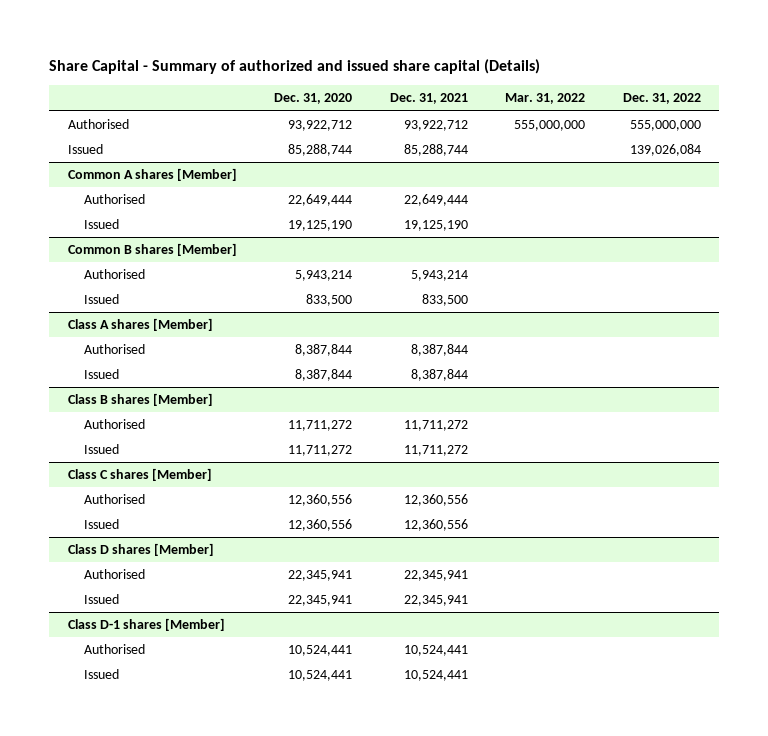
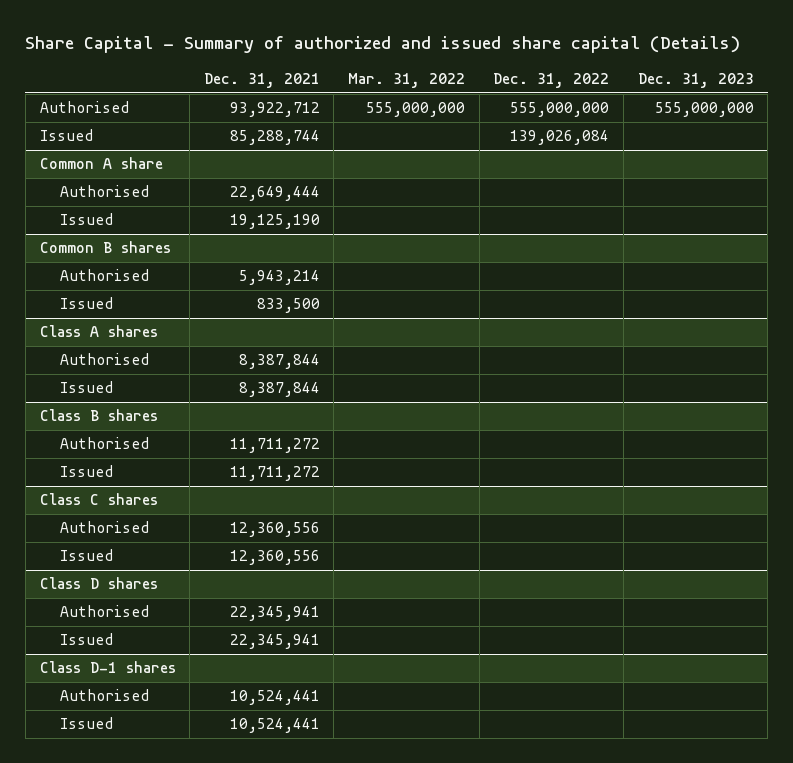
- | Dec. 31, 2020 | Dec. 31, 2021 | Mar. 31, 2022 | Dec. 31, 2022
+ | Dec. 31, 2021 | Mar. 31, 2022 | Dec. 31, 2022 | Dec. 31, 2023
- Common A shares [Member]
+ Common A share
- Common B shares [Member]
+ Common B shares
- Class A shares [Member]
+ Class A shares
- Class B shares [Member]
+ Class B shares
- Class C shares [Member]
+ Class C shares
- Class D shares [Member]
+ Class D shares
- Class D-1 shares [Member]
+ Class D-1 shares

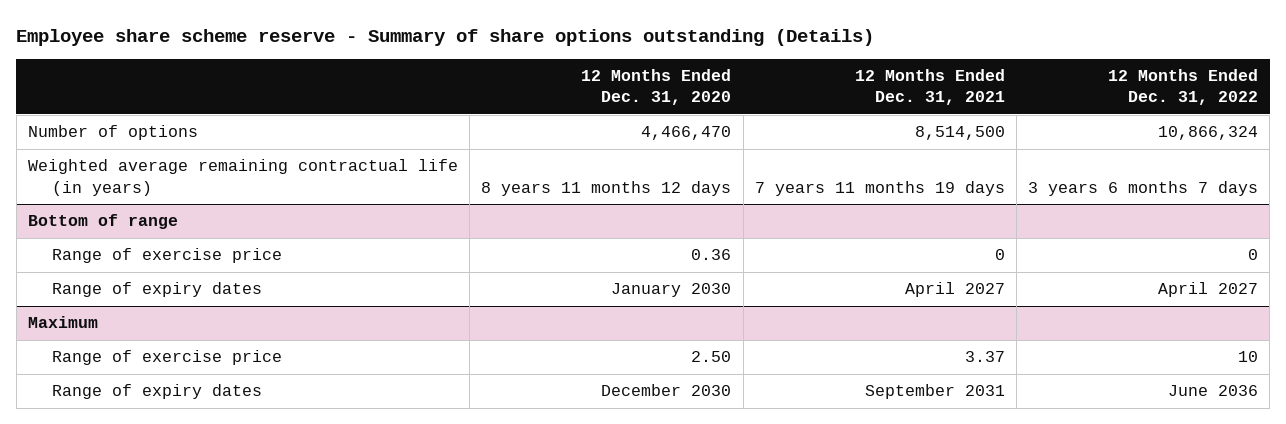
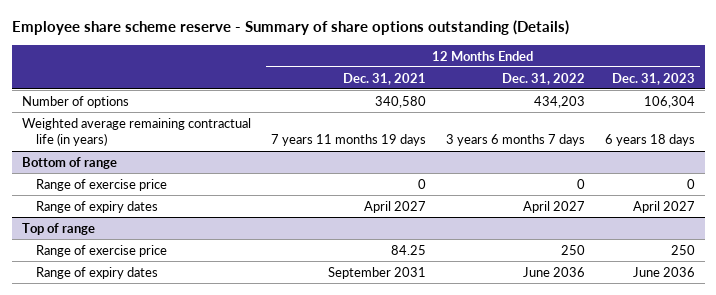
- | 12 Months Ended Dec. 31, 2020 | 12 Months Ended Dec. 31, 2021 | 12 Months Ended Dec. 31, 2022
+ | 12 Months Ended Dec. 31, 2021 | 12 Months Ended Dec. 31, 2022 | 12 Months Ended Dec. 31, 2023
- Number of options | 4,466,470 | 8,514,500 | 10,866,324
+ Number of options | 340,580 | 434,203 | 106,304
- Maximum
- Range of exercise price | 2.50 | 3.37 | 10
+ Top of range
+ Range of exercise price | 84.25 | 250 | 250

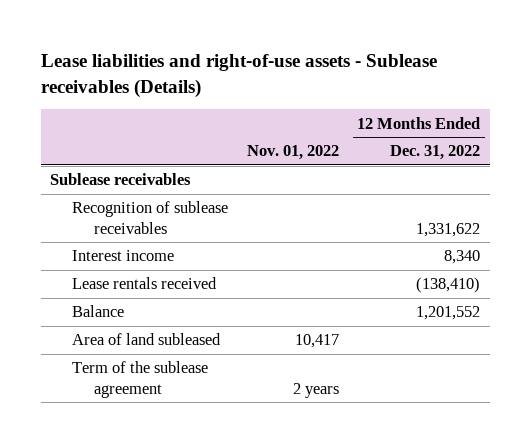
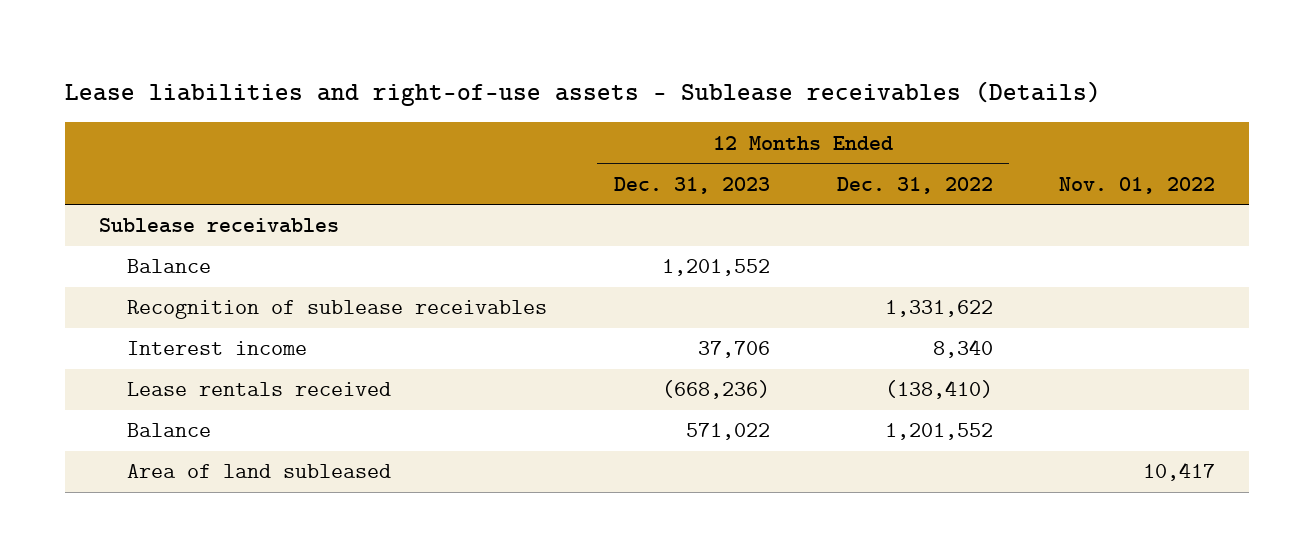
- | Nov. 01, 2022 | 12 Months Ended Dec. 31, 2022
+ | 12 Months Ended Dec. 31, 2023 | 12 Months Ended Dec. 31, 2022 | Nov. 01, 2022
+ Balance | 1,201,552 | |
- Term of the sublease agreement | 2 years |

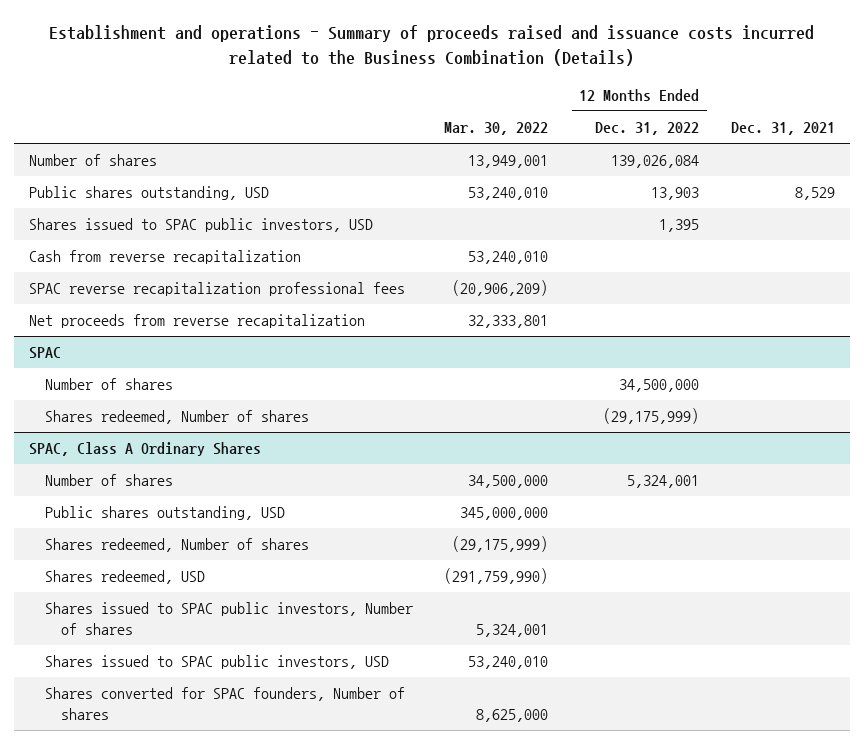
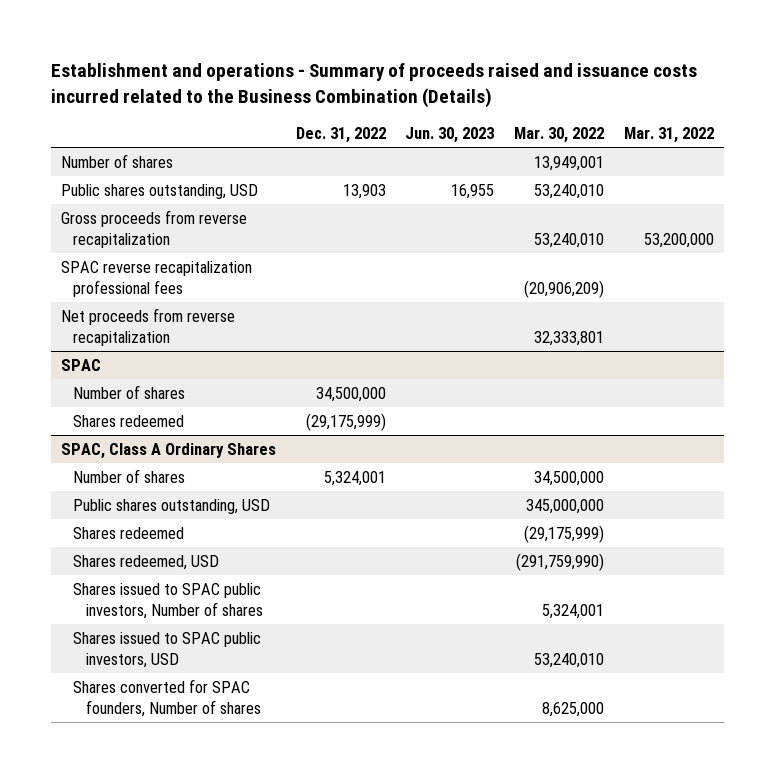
- | Mar. 30, 2022 | 12 Months Ended Dec. 31, 2022 | Dec. 31, 2021
+ | Dec. 31, 2022 | Jun. 30, 2023 | Mar. 30, 2022 | Mar. 31, 2022
- Shares issued to SPAC public investors, USD | | 1,395 |
- Cash from reverse recapitalization | 53,240,010 | |
+ Gross proceeds from reverse recapitalization | | | 53,240,010 | 53,200,000
@ SPAC
- Shares redeemed, Number of shares | | (29,175,999) |
+ Shares redeemed | (29,175,999) | | |
@ SPAC, Class A Ordinary Shares
- Shares redeemed, Number of shares | (29,175,999) | |
+ Shares redeemed | | | (29,175,999) |

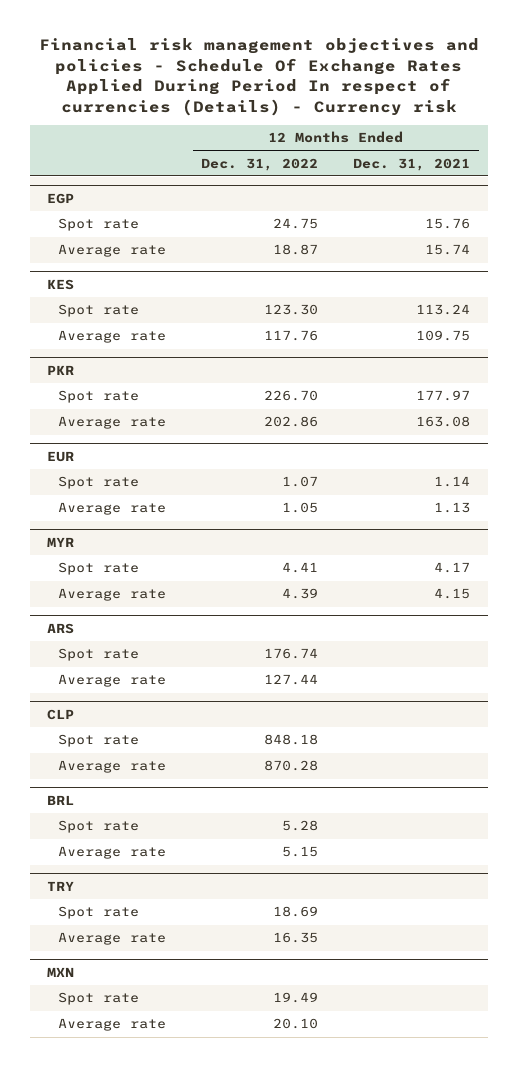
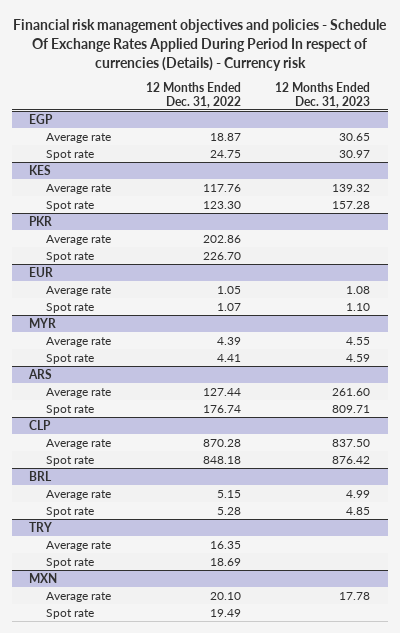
- | 12 Months Ended Dec. 31, 2022 | 12 Months Ended Dec. 31, 2021
+ | 12 Months Ended Dec. 31, 2022 | 12 Months Ended Dec. 31, 2023
@ EGP
moved down: Spot rate | 24.75 | 30.97
@ KES
moved down: Spot rate | 123.30 | 157.28
@ PKR
moved down: Spot rate | 226.70 |
@ EUR
moved down: Spot rate | 1.07 | 1.10
@ MYR
moved down: Spot rate | 4.41 | 4.59
@ ARS
moved down: Spot rate | 176.74 | 809.71
@ CLP
moved down: Spot rate | 848.18 | 876.42
@ BRL
moved down: Spot rate | 5.28 | 4.85
@ TRY
moved down: Spot rate | 18.69 |
@ MXN
moved down: Spot rate | 19.49 |

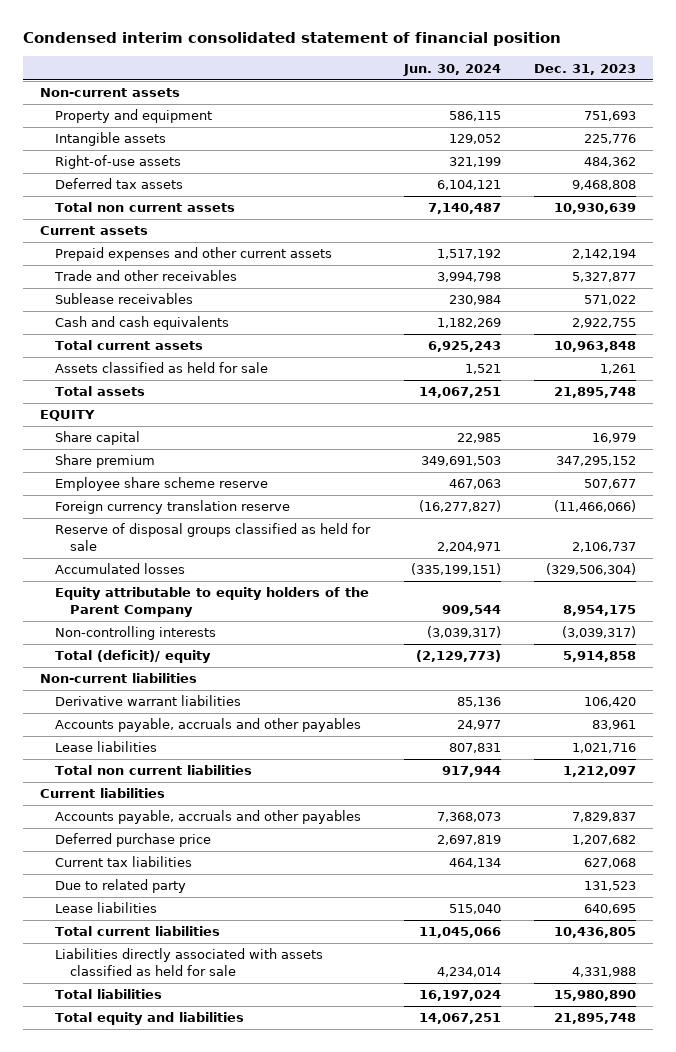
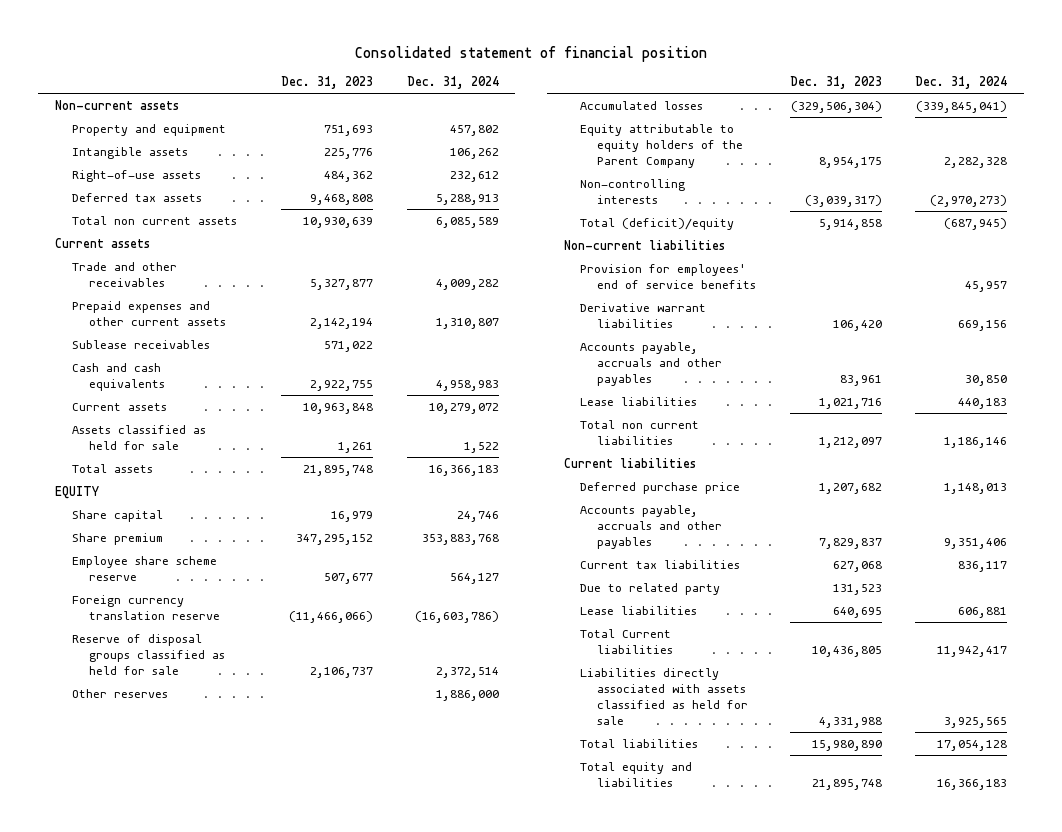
- Condensed interim consolidated statement of financial position
+ Consolidated statement of financial position
- | Jun. 30, 2024 | Dec. 31, 2023
+ | Dec. 31, 2023 | Dec. 31, 2024
moved down: Prepaid expenses and other current assets | 2,142,194 | 1,310,807
- Total current assets | 6,925,243 | 10,963,848
+ Current assets | 10,963,848 | 10,279,072
+ Other reserves | | 1,886,000
- Total (deficit)/ equity | (2,129,773) | 5,914,858
+ Total (deficit)/equity | 5,914,858 | (687,945)
+ Provision for employees' end of service benefits | | 45,957
moved down: Accounts payable, accruals and other payables | 7,829,837 | 9,351,406
- Total current liabilities | 11,045,066 | 10,436,805
+ Total Current liabilities | 10,436,805 | 11,942,417

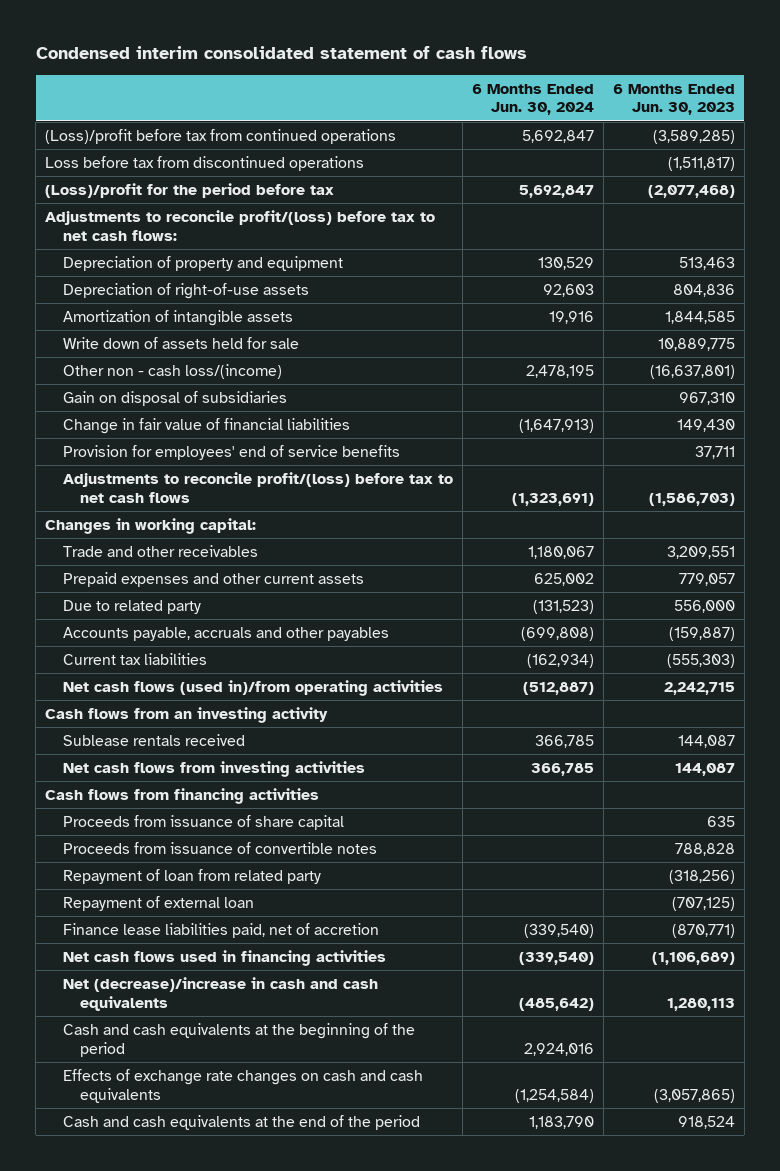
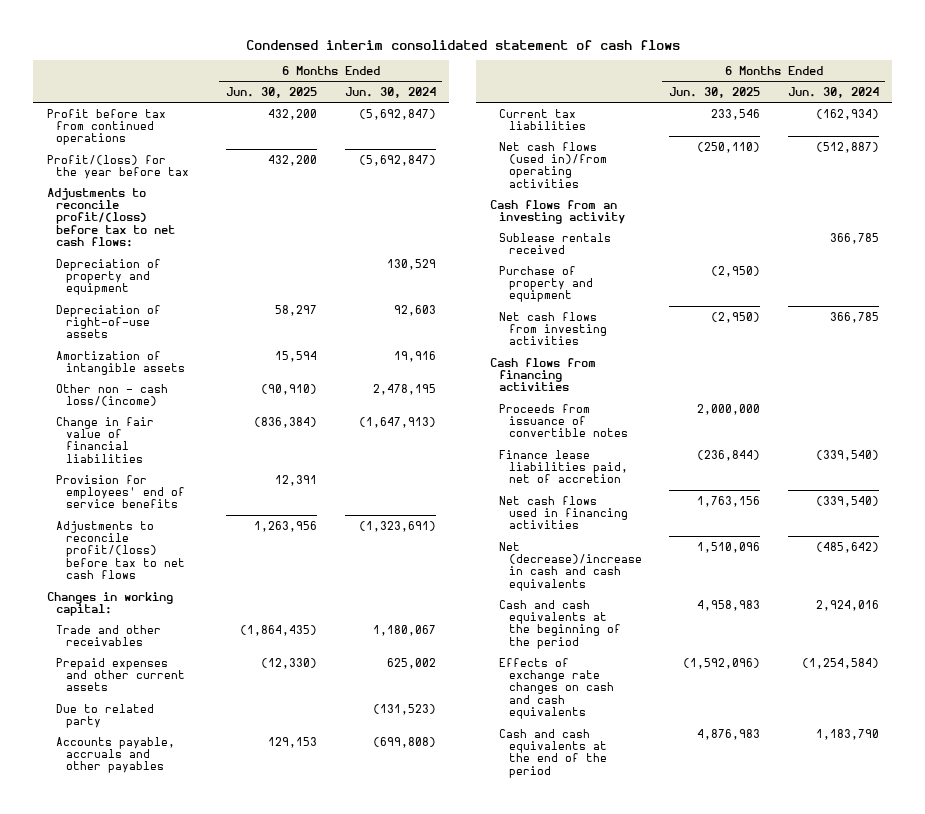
- | 6 Months Ended Jun. 30, 2024 | 6 Months Ended Jun. 30, 2023
+ | 6 Months Ended Jun. 30, 2025 | 6 Months Ended Jun. 30, 2024
- (Loss)/profit before tax from continued operations | 5,692,847 | (3,589,285)
- Loss before tax from discontinued operations | | (1,511,817)
- (Loss)/profit for the period before tax | 5,692,847 | (2,077,468)
+ Profit before tax from continued operations | 432,200 | (5,692,847)
+ Profit/(loss) for the year before tax | 432,200 | (5,692,847)
- Write down of assets held for sale | | 10,889,775
- Gain on disposal of subsidiaries | | 967,310
+ Purchase of property and equipment | (2,950) |
- Proceeds from issuance of share capital | | 635
- Repayment of loan from related party | | (318,256)
- Repayment of external loan | | (707,125)

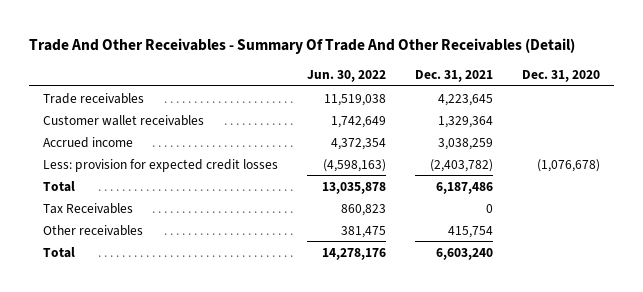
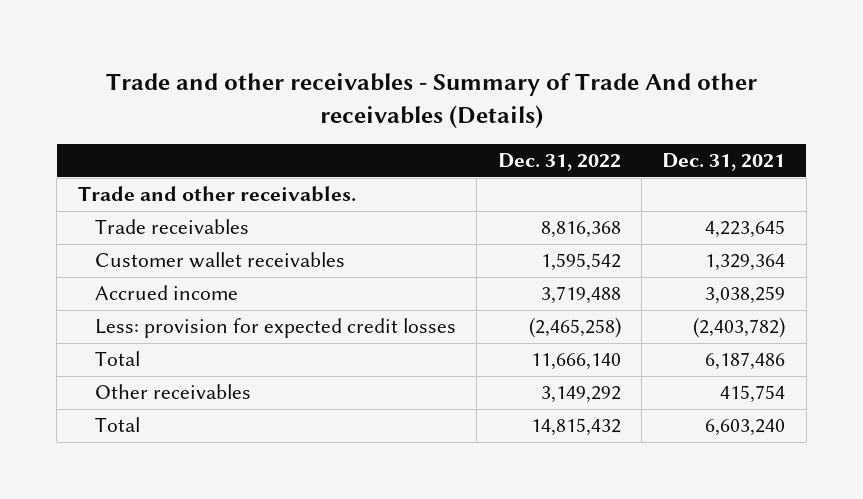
- Trade And Other Receivables - Summary Of Trade And Other Receivables (Detail)
+ Trade and other receivables - Summary of Trade And other receivables (Details)
- | Jun. 30, 2022 | Dec. 31, 2021 | Dec. 31, 2020
+ | Dec. 31, 2022 | Dec. 31, 2021
+ Trade and other receivables.
- Tax Receivables | 860,823 | 0 |

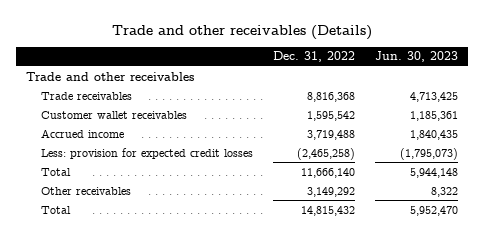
- Trade and other receivables - Summary of Trade And other receivables (Details)
+ Trade and other receivables (Details)
- | Dec. 31, 2022 | Dec. 31, 2021
+ | Dec. 31, 2022 | Jun. 30, 2023
- Trade and other receivables.
+ Trade and other receivables

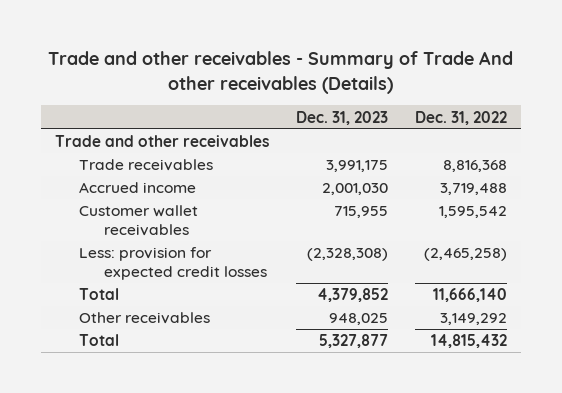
- Trade and other receivables (Details)
+ Trade and other receivables - Summary of Trade And other receivables (Details)
- | Dec. 31, 2022 | Jun. 30, 2023
+ | Dec. 31, 2023 | Dec. 31, 2022
moved down: Customer wallet receivables | 715,955 | 1,595,542

